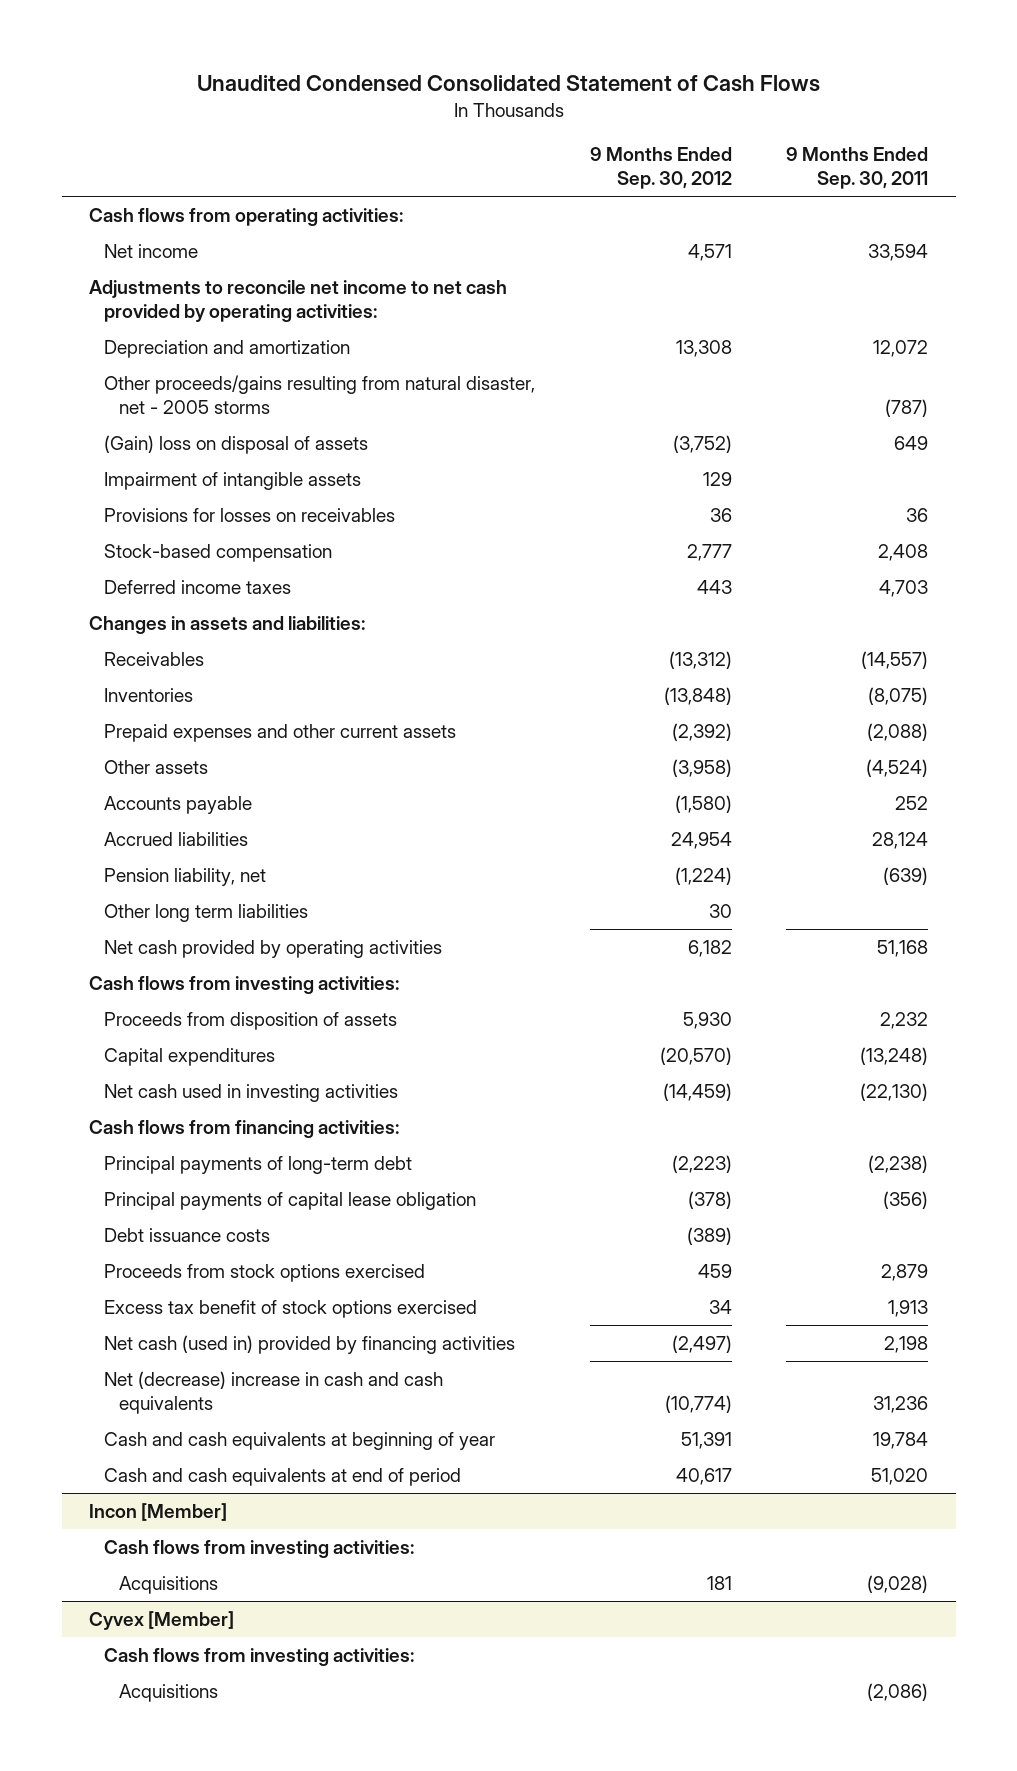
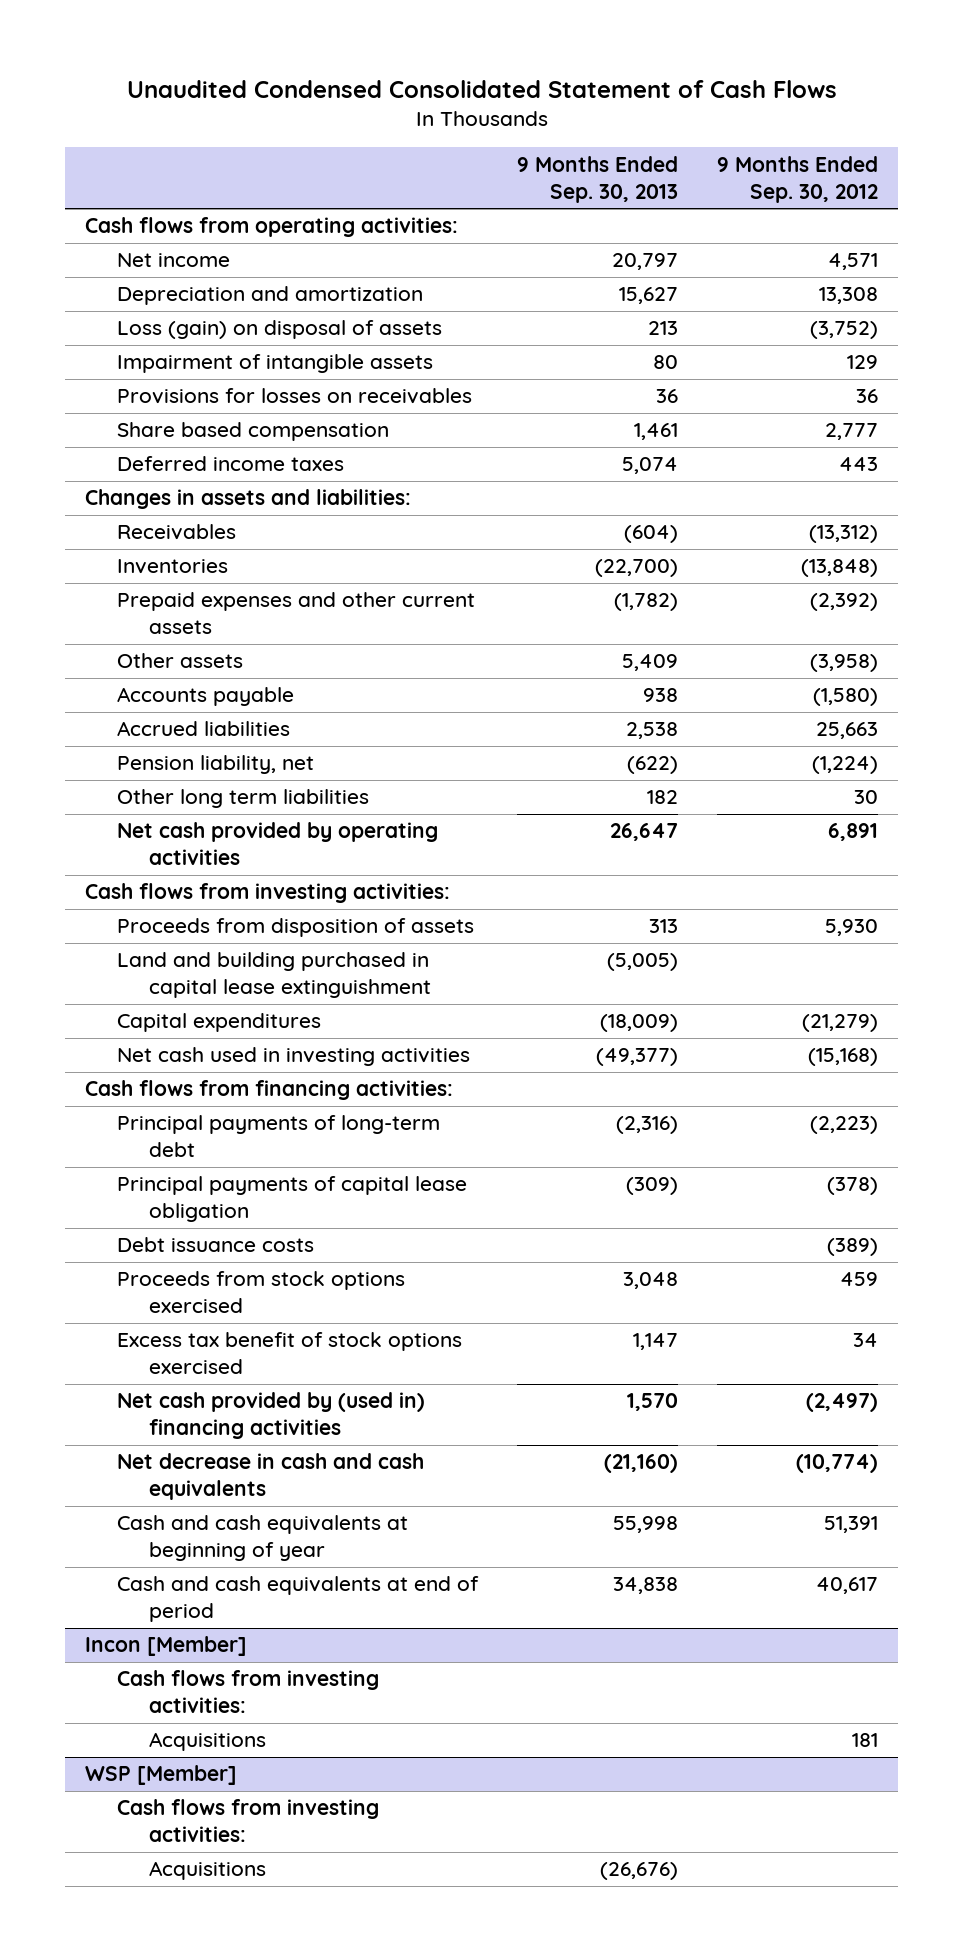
- | 9 Months Ended Sep. 30, 2012 | 9 Months Ended Sep. 30, 2011
+ | 9 Months Ended Sep. 30, 2013 | 9 Months Ended Sep. 30, 2012
- Adjustments to reconcile net income to net cash provided by operating activities:
- Other proceeds/gains resulting from natural disaster, net - 2005 storms | | (787)
- (Gain) loss on disposal of assets | (3,752) | 649
+ Loss (gain) on disposal of assets | 213 | (3,752)
- Stock-based compensation | 2,777 | 2,408
+ Share based compensation | 1,461 | 2,777
- Accrued liabilities | 24,954 | 28,124
+ Accrued liabilities | 2,538 | 25,663
- Net cash provided by operating activities | 6,182 | 51,168
+ Net cash provided by operating activities | 26,647 | 6,891
- Capital expenditures | (20,570) | (13,248)
- Net cash used in investing activities | (14,459) | (22,130)
+ Land and building purchased in capital lease extinguishment | (5,005) |
+ Capital expenditures | (18,009) | (21,279)
+ Net cash used in investing activities | (49,377) | (15,168)
- Net cash (used in) provided by financing activities | (2,497) | 2,198
- Net (decrease) increase in cash and cash equivalents | (10,774) | 31,236
+ Net cash provided by (used in) financing activities | 1,570 | (2,497)
+ Net decrease in cash and cash equivalents | (21,160) | (10,774)
- Cyvex [Member]
+ WSP [Member]

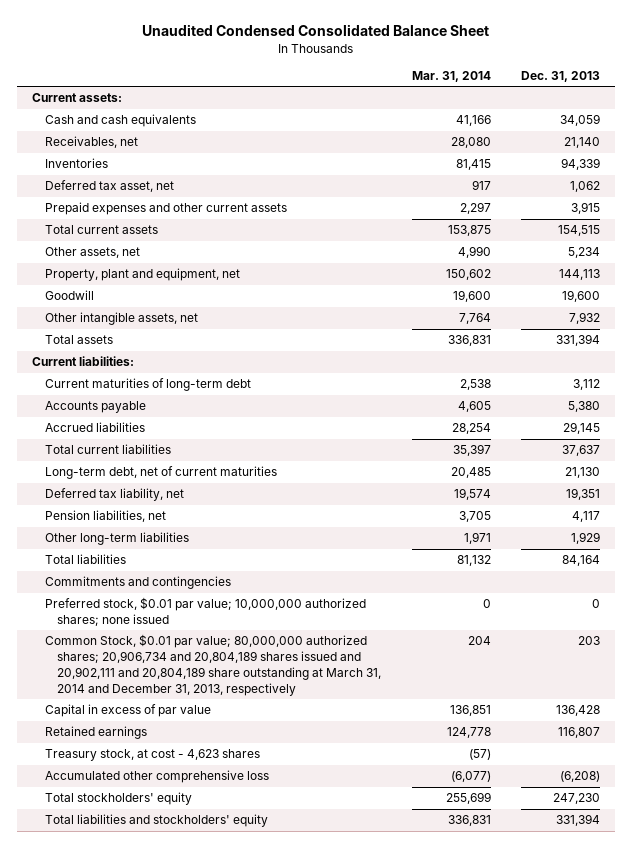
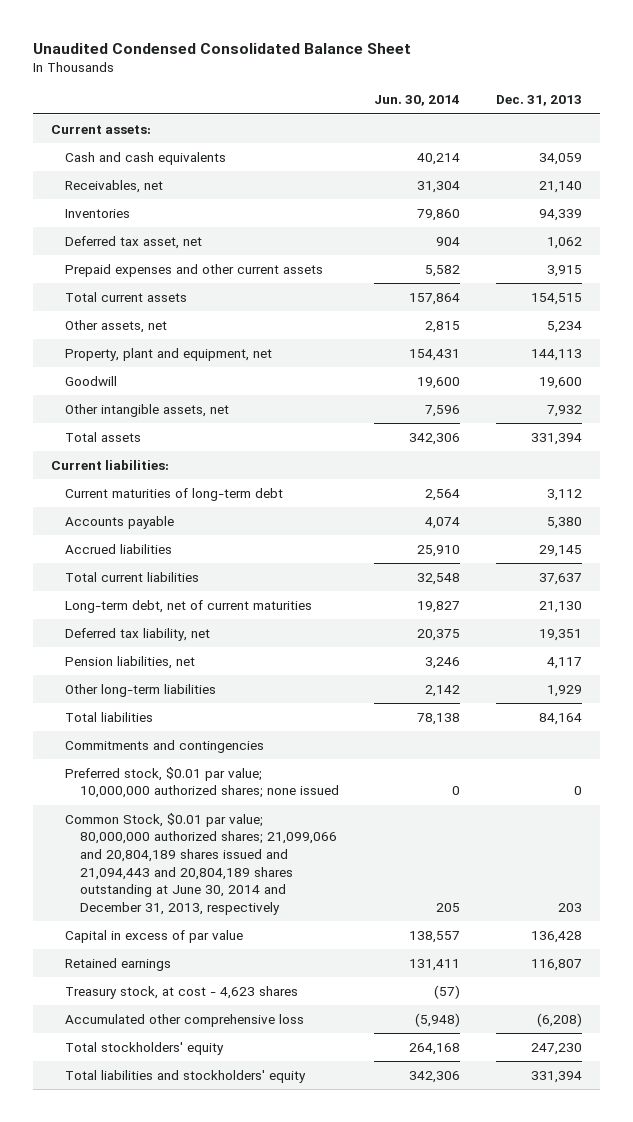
- | Mar. 31, 2014 | Dec. 31, 2013
+ | Jun. 30, 2014 | Dec. 31, 2013
- Common Stock, $0.01 par value; 80,000,000 authorized shares; 20,906,734 and 20,804,189 shares issued and 20,902,111 and 20,804,189 share outstanding at March 31, 2014 and December 31, 2013, respectively | 204 | 203
+ Common Stock, $0.01 par value; 80,000,000 authorized shares; 21,099,066 and 20,804,189 shares issued and 21,094,443 and 20,804,189 shares outstanding at June 30, 2014 and December 31, 2013, respectively | 205 | 203

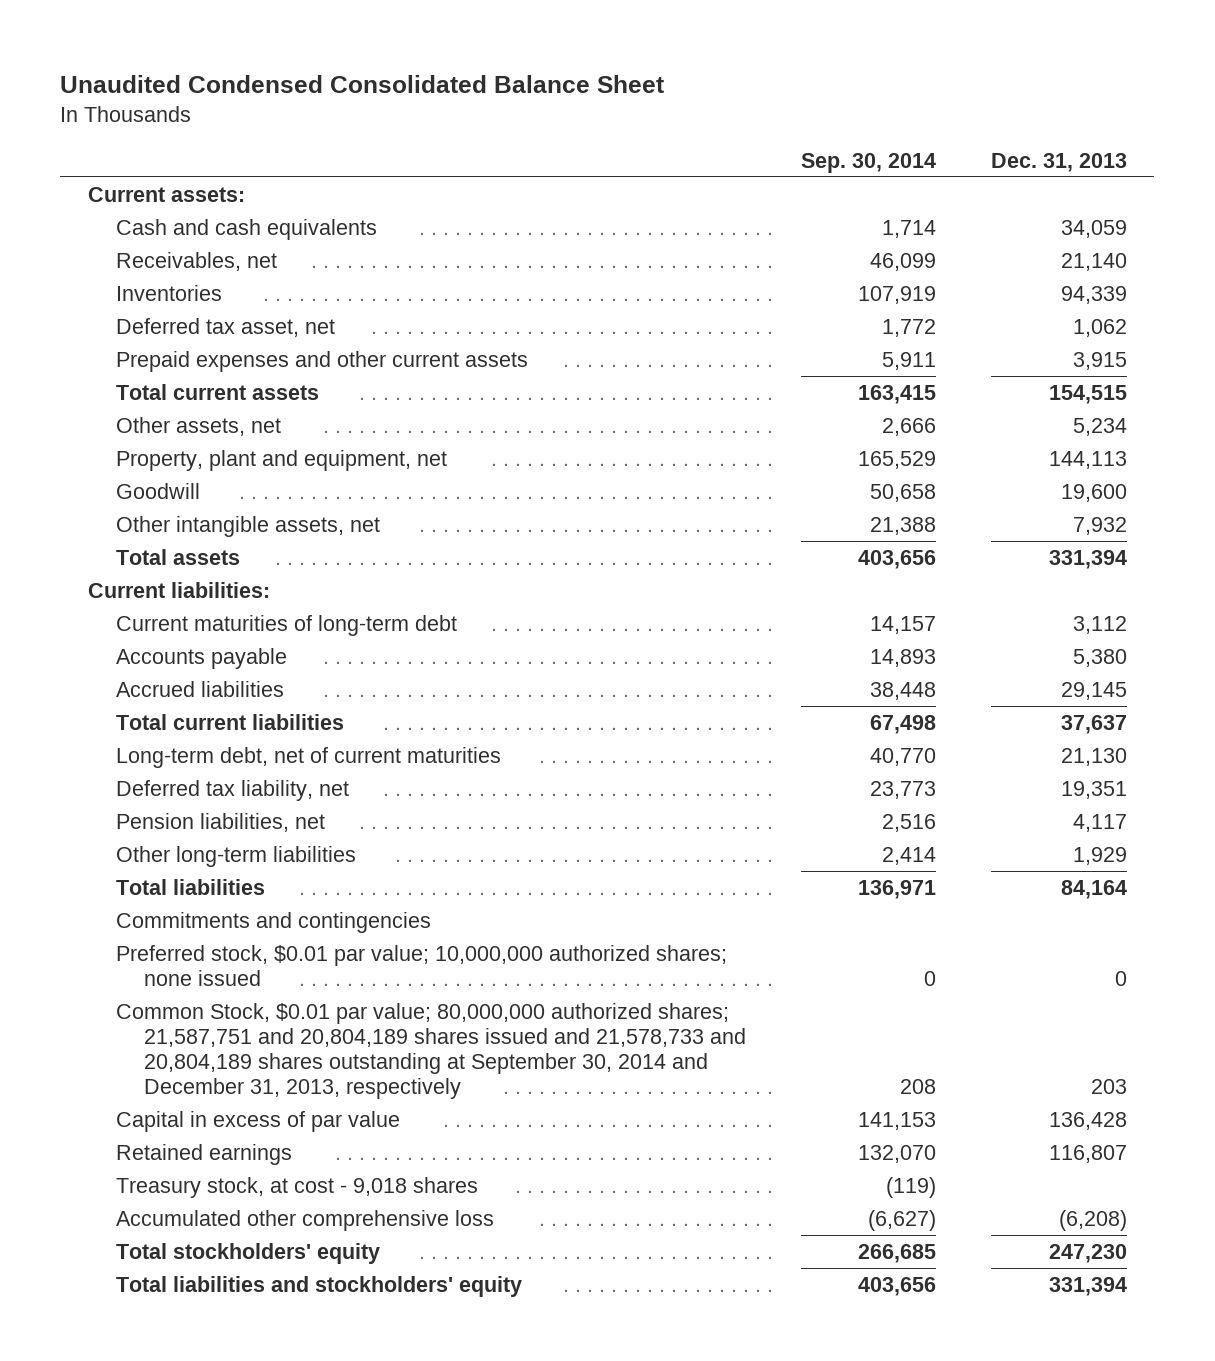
- | Jun. 30, 2014 | Dec. 31, 2013
+ | Sep. 30, 2014 | Dec. 31, 2013
- Common Stock, $0.01 par value; 80,000,000 authorized shares; 21,099,066 and 20,804,189 shares issued and 21,094,443 and 20,804,189 shares outstanding at June 30, 2014 and December 31, 2013, respectively | 205 | 203
+ Common Stock, $0.01 par value; 80,000,000 authorized shares; 21,587,751 and 20,804,189 shares issued and 21,578,733 and 20,804,189 shares outstanding at September 30, 2014 and December 31, 2013, respectively | 208 | 203
- Treasury stock, at cost - 4,623 shares | (57) |
+ Treasury stock, at cost - 9,018 shares | (119) |

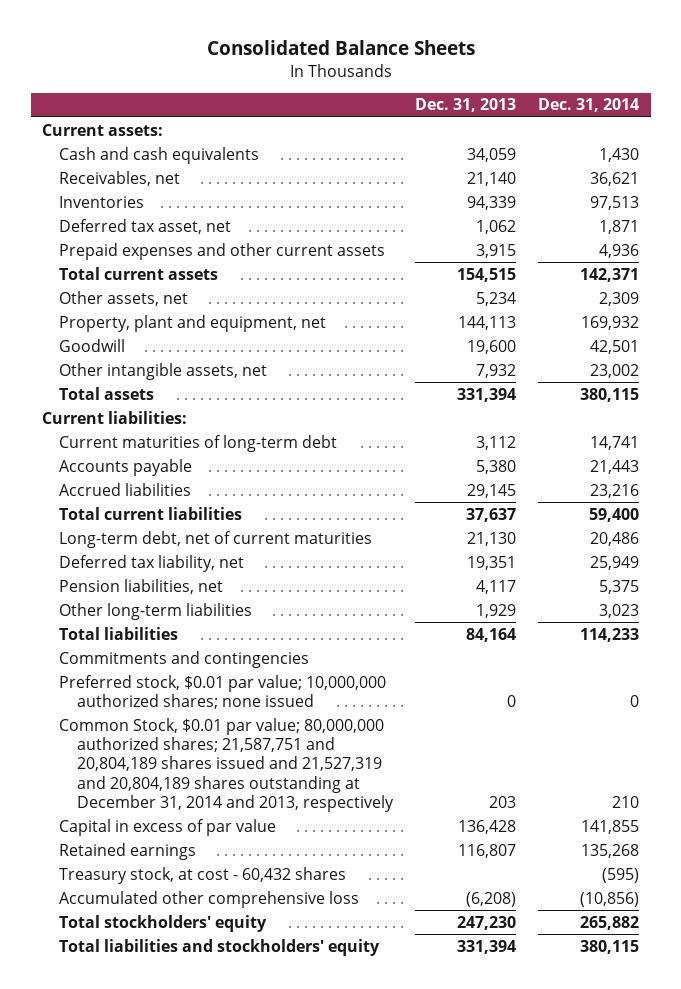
- Unaudited Condensed Consolidated Balance Sheet
+ Consolidated Balance Sheets
- | Sep. 30, 2014 | Dec. 31, 2013
+ | Dec. 31, 2013 | Dec. 31, 2014
- Common Stock, $0.01 par value; 80,000,000 authorized shares; 21,587,751 and 20,804,189 shares issued and 21,578,733 and 20,804,189 shares outstanding at September 30, 2014 and December 31, 2013, respectively | 208 | 203
+ Common Stock, $0.01 par value; 80,000,000 authorized shares; 21,587,751 and 20,804,189 shares issued and 21,527,319 and 20,804,189 shares outstanding at December 31, 2014 and 2013, respectively | 203 | 210
- Treasury stock, at cost - 9,018 shares | (119) |
+ Treasury stock, at cost - 60,432 shares | | (595)

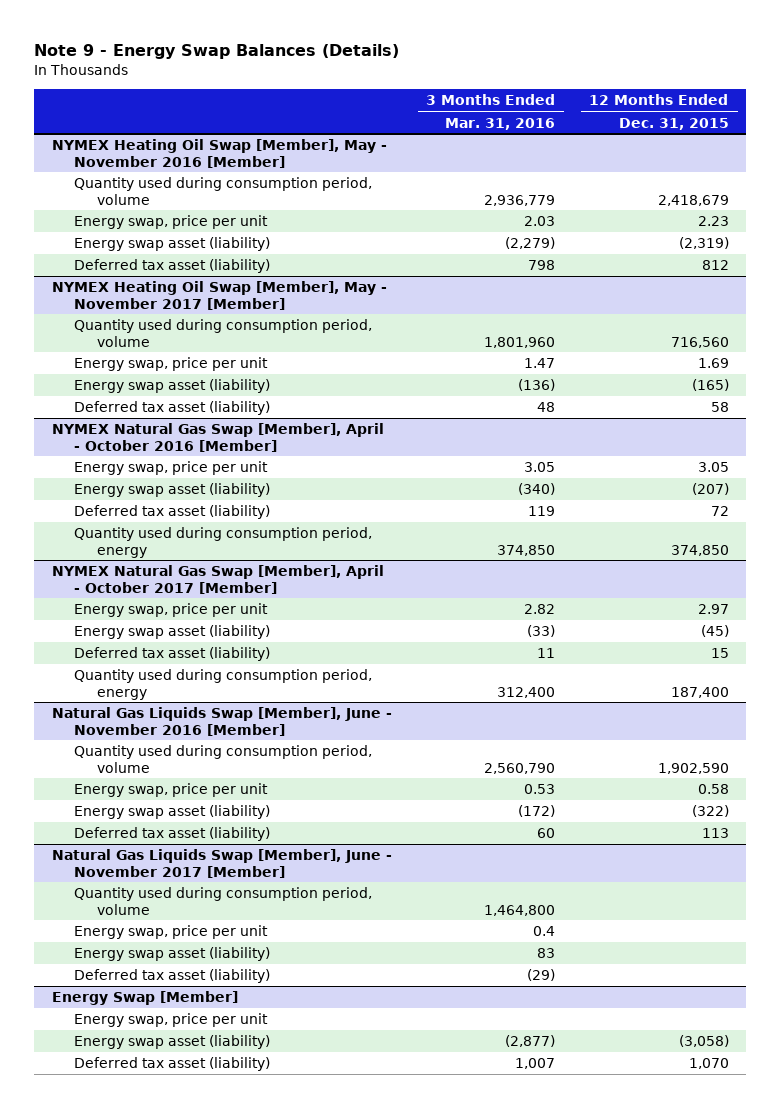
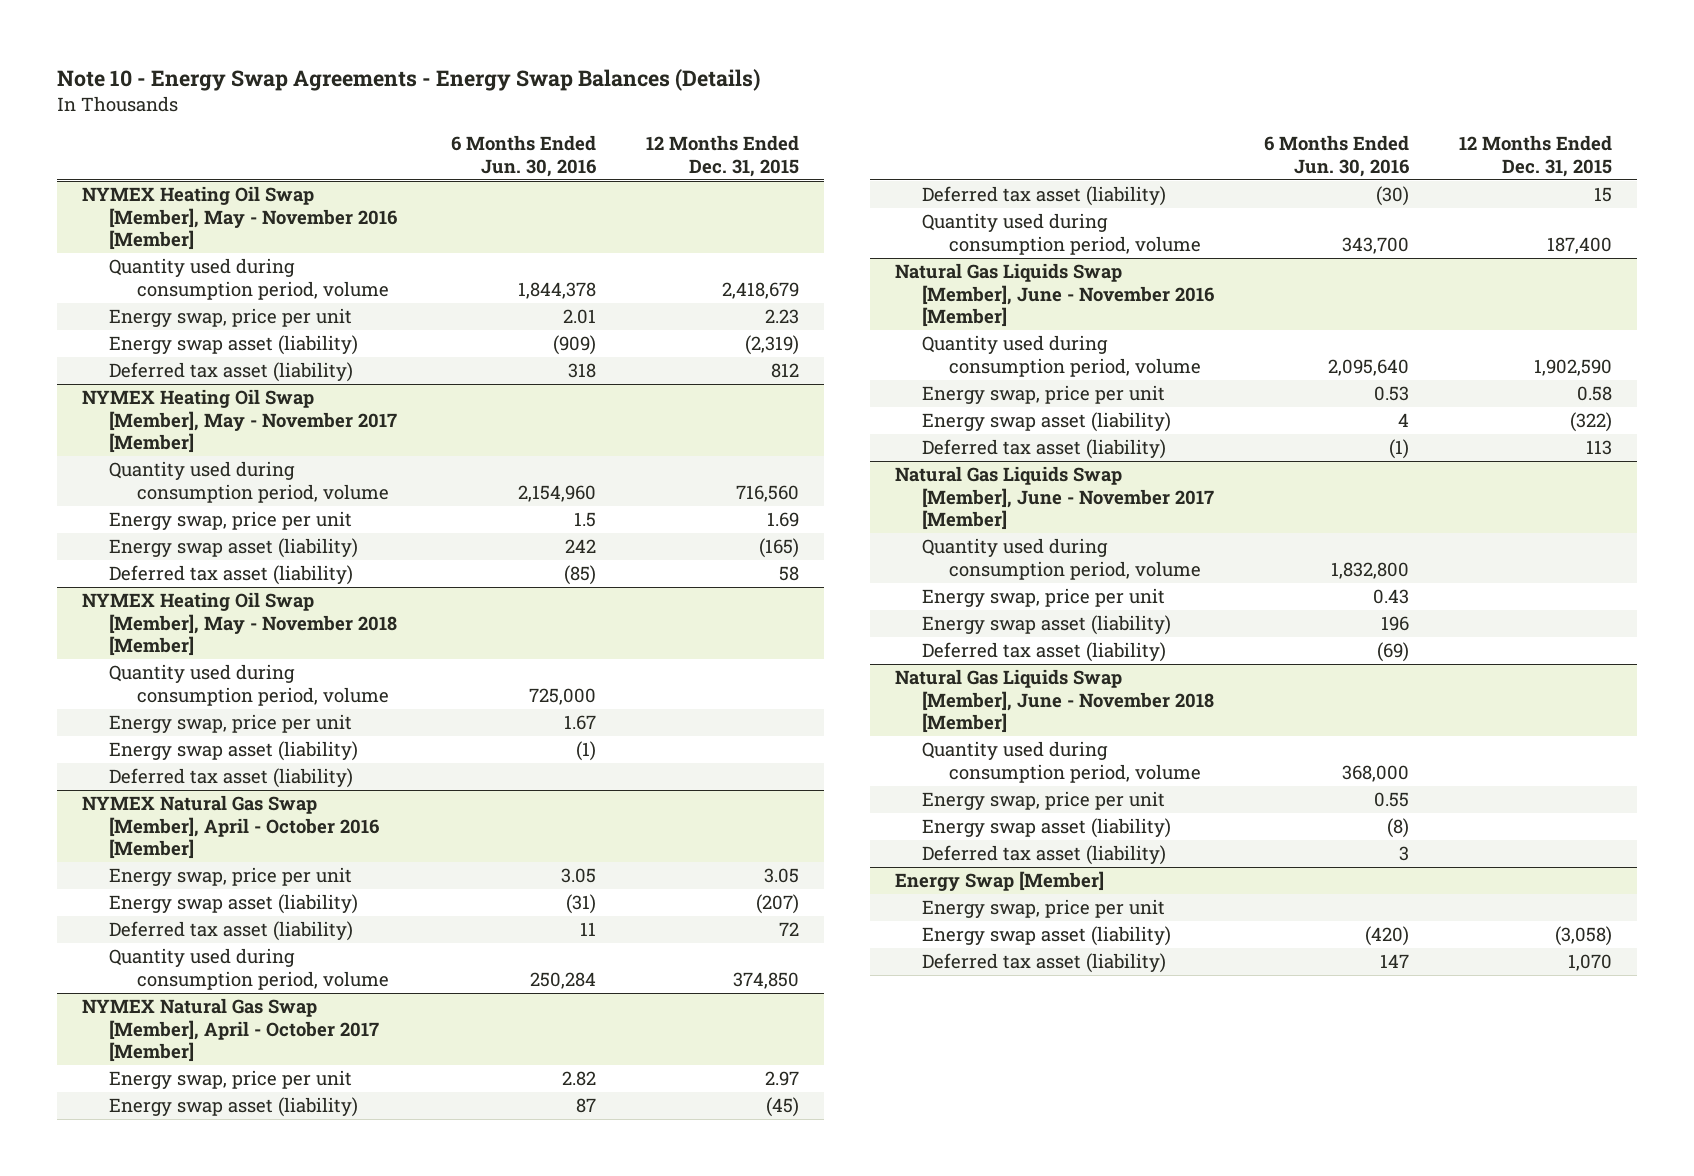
- Note 9 - Energy Swap Balances (Details)
+ Note 10 - Energy Swap Agreements - Energy Swap Balances (Details)
- | 3 Months Ended Mar. 31, 2016 | 12 Months Ended Dec. 31, 2015
+ | 6 Months Ended Jun. 30, 2016 | 12 Months Ended Dec. 31, 2015
+ NYMEX Heating Oil Swap [Member], May - November 2018 [Member]
+ Quantity used during consumption period, volume | 725,000 |
+ Energy swap, price per unit | 1.67 |
+ Energy swap asset (liability) | (1) |
+ Deferred tax asset (liability)
@ NYMEX Natural Gas Swap [Member], April - October 2016 [Member]
- Quantity used during consumption period, energy | 374,850 | 374,850
+ Quantity used during consumption period, volume | 250,284 | 374,850
@ NYMEX Natural Gas Swap [Member], April - October 2017 [Member]
- Quantity used during consumption period, energy | 312,400 | 187,400
+ Quantity used during consumption period, volume | 343,700 | 187,400
+ Natural Gas Liquids Swap [Member], June - November 2018 [Member]
+ Quantity used during consumption period, volume | 368,000 |
+ Energy swap, price per unit | 0.55 |
+ Energy swap asset (liability) | (8) |
+ Deferred tax asset (liability) | 3 |

